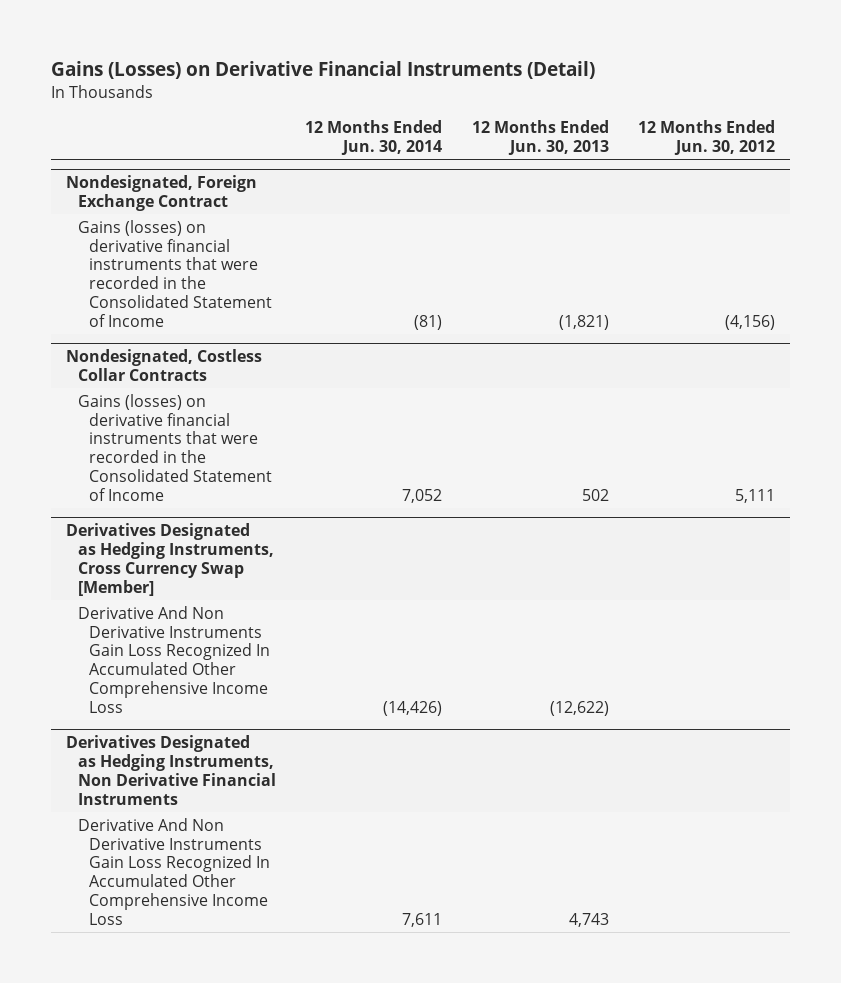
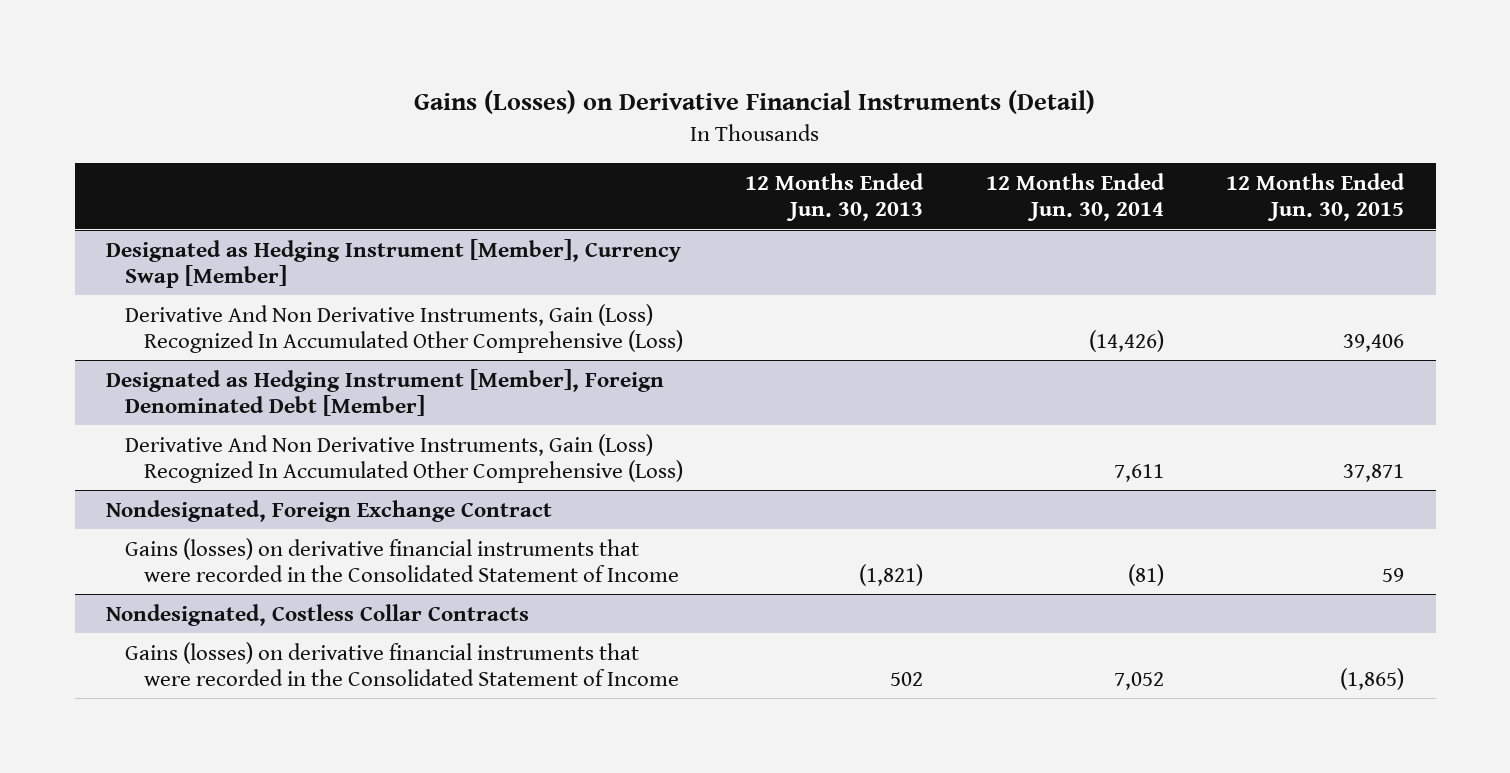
- | 12 Months Ended Jun. 30, 2014 | 12 Months Ended Jun. 30, 2013 | 12 Months Ended Jun. 30, 2012
+ | 12 Months Ended Jun. 30, 2013 | 12 Months Ended Jun. 30, 2014 | 12 Months Ended Jun. 30, 2015
+ Designated as Hedging Instrument [Member], Currency Swap [Member]
+ Derivative And Non Derivative Instruments, Gain (Loss) Recognized In Accumulated Other Comprehensive (Loss) | | (14,426) | 39,406
+ Designated as Hedging Instrument [Member], Foreign Denominated Debt [Member]
+ Derivative And Non Derivative Instruments, Gain (Loss) Recognized In Accumulated Other Comprehensive (Loss) | | 7,611 | 37,871
- Derivatives Designated as Hedging Instruments, Cross Currency Swap [Member]
- Derivative And Non Derivative Instruments Gain Loss Recognized In Accumulated Other Comprehensive Income Loss | (14,426) | (12,622) |
- Derivatives Designated as Hedging Instruments, Non Derivative Financial Instruments
- Derivative And Non Derivative Instruments Gain Loss Recognized In Accumulated Other Comprehensive Income Loss | 7,611 | 4,743 |

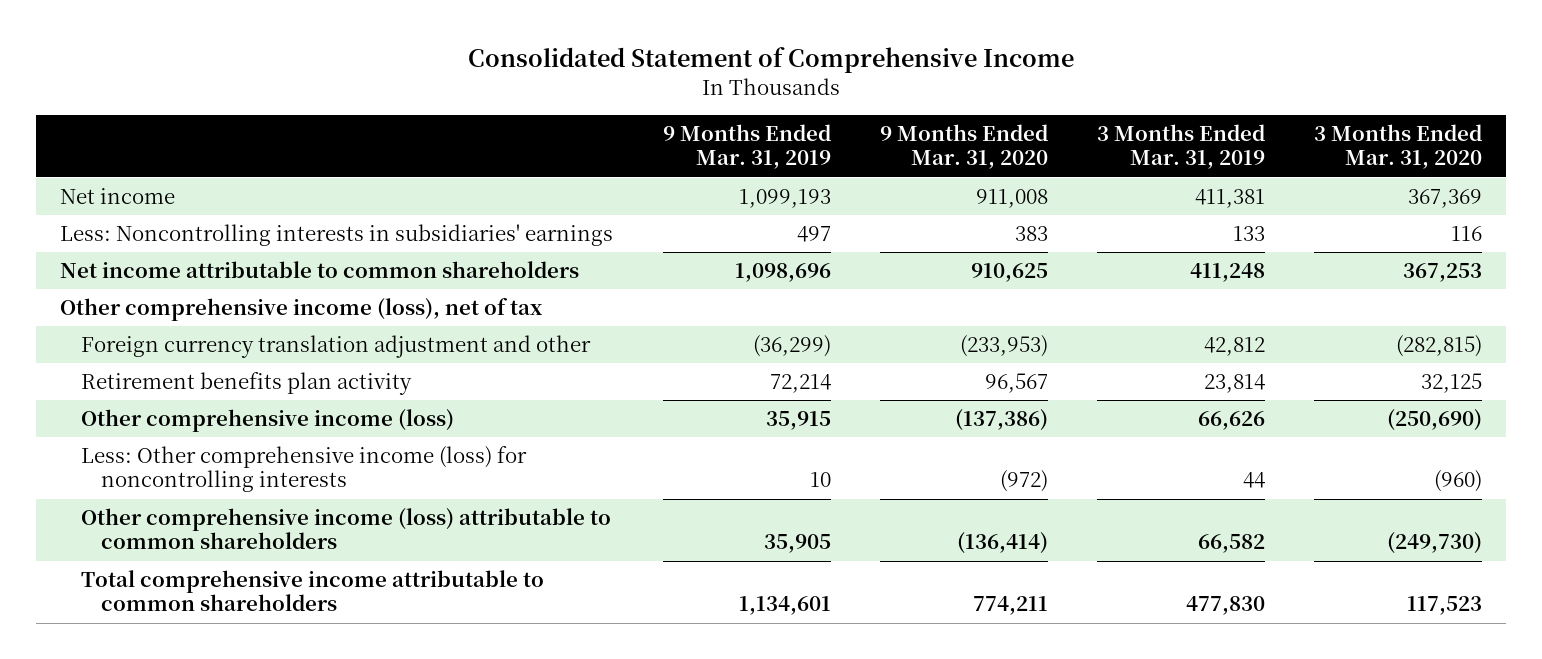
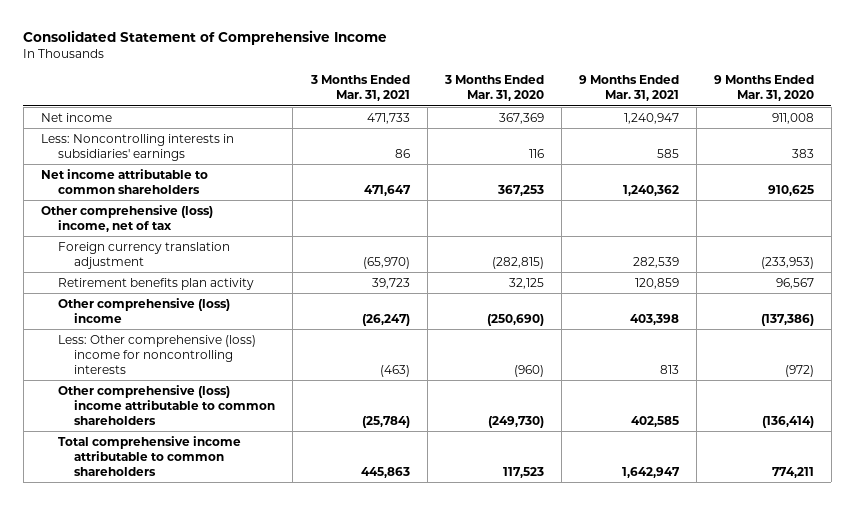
- | 9 Months Ended Mar. 31, 2019 | 9 Months Ended Mar. 31, 2020 | 3 Months Ended Mar. 31, 2019 | 3 Months Ended Mar. 31, 2020
+ | 3 Months Ended Mar. 31, 2021 | 3 Months Ended Mar. 31, 2020 | 9 Months Ended Mar. 31, 2021 | 9 Months Ended Mar. 31, 2020
- Other comprehensive income (loss), net of tax
- Foreign currency translation adjustment and other | (36,299) | (233,953) | 42,812 | (282,815)
+ Other comprehensive (loss) income, net of tax
+ Foreign currency translation adjustment | (65,970) | (282,815) | 282,539 | (233,953)
- Other comprehensive income (loss) | 35,915 | (137,386) | 66,626 | (250,690)
- Less: Other comprehensive income (loss) for noncontrolling interests | 10 | (972) | 44 | (960)
- Other comprehensive income (loss) attributable to common shareholders | 35,905 | (136,414) | 66,582 | (249,730)
+ Other comprehensive (loss) income | (26,247) | (250,690) | 403,398 | (137,386)
+ Less: Other comprehensive (loss) income for noncontrolling interests | (463) | (960) | 813 | (972)
+ Other comprehensive (loss) income attributable to common shareholders | (25,784) | (249,730) | 402,585 | (136,414)

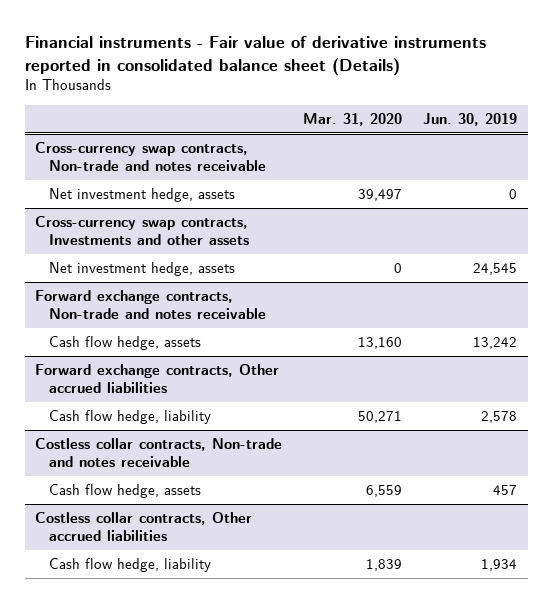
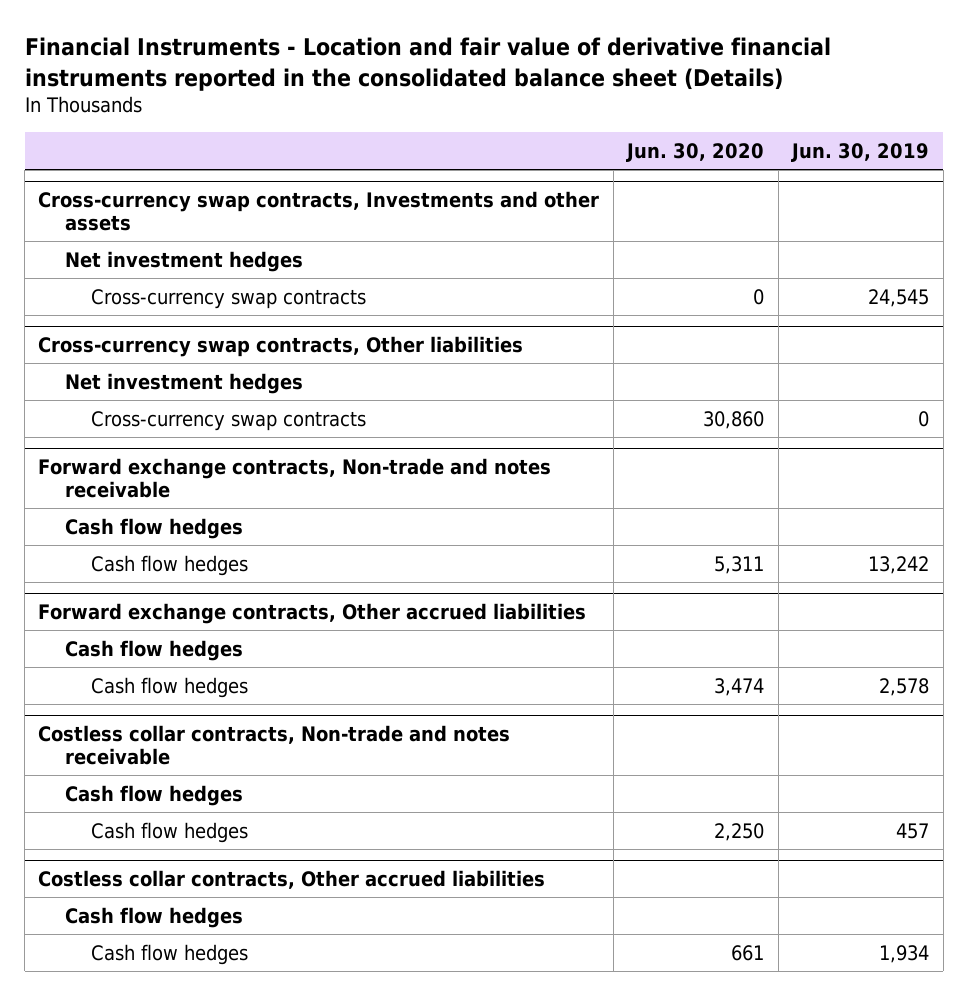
- Financial instruments - Fair value of derivative instruments reported in consolidated balance sheet (Details)
+ Financial Instruments - Location and fair value of derivative financial instruments reported in the consolidated balance sheet (Details)
- | Mar. 31, 2020 | Jun. 30, 2019
+ | Jun. 30, 2020 | Jun. 30, 2019
- Cross-currency swap contracts, Non-trade and notes receivable
- Net investment hedge, assets | 39,497 | 0
@ Cross-currency swap contracts, Investments and other assets
- Net investment hedge, assets | 0 | 24,545
+ Net investment hedges
+ Cross-currency swap contracts | 0 | 24,545
+ Cross-currency swap contracts, Other liabilities
+ Net investment hedges
+ Cross-currency swap contracts | 30,860 | 0
@ Forward exchange contracts, Non-trade and notes receivable
- Cash flow hedge, assets | 13,160 | 13,242
+ Cash flow hedges
+ Cash flow hedges | 5,311 | 13,242
@ Forward exchange contracts, Other accrued liabilities
- Cash flow hedge, liability | 50,271 | 2,578
+ Cash flow hedges
+ Cash flow hedges | 3,474 | 2,578
@ Costless collar contracts, Non-trade and notes receivable
- Cash flow hedge, assets | 6,559 | 457
+ Cash flow hedges
+ Cash flow hedges | 2,250 | 457
@ Costless collar contracts, Other accrued liabilities
- Cash flow hedge, liability | 1,839 | 1,934
+ Cash flow hedges
+ Cash flow hedges | 661 | 1,934

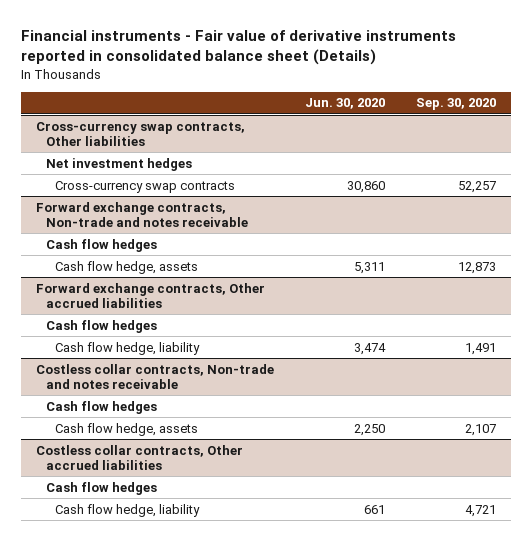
- Financial Instruments - Location and fair value of derivative financial instruments reported in the consolidated balance sheet (Details)
+ Financial instruments - Fair value of derivative instruments reported in consolidated balance sheet (Details)
- | Jun. 30, 2020 | Jun. 30, 2019
+ | Jun. 30, 2020 | Sep. 30, 2020
- Cross-currency swap contracts, Investments and other assets
- Net investment hedges
- Cross-currency swap contracts | 0 | 24,545
@ Forward exchange contracts, Non-trade and notes receivable
- Cash flow hedges | 5,311 | 13,242
+ Cash flow hedge, assets | 5,311 | 12,873
@ Forward exchange contracts, Other accrued liabilities
- Cash flow hedges | 3,474 | 2,578
+ Cash flow hedge, liability | 3,474 | 1,491
@ Costless collar contracts, Non-trade and notes receivable
- Cash flow hedges | 2,250 | 457
+ Cash flow hedge, assets | 2,250 | 2,107
@ Costless collar contracts, Other accrued liabilities
- Cash flow hedges | 661 | 1,934
+ Cash flow hedge, liability | 661 | 4,721

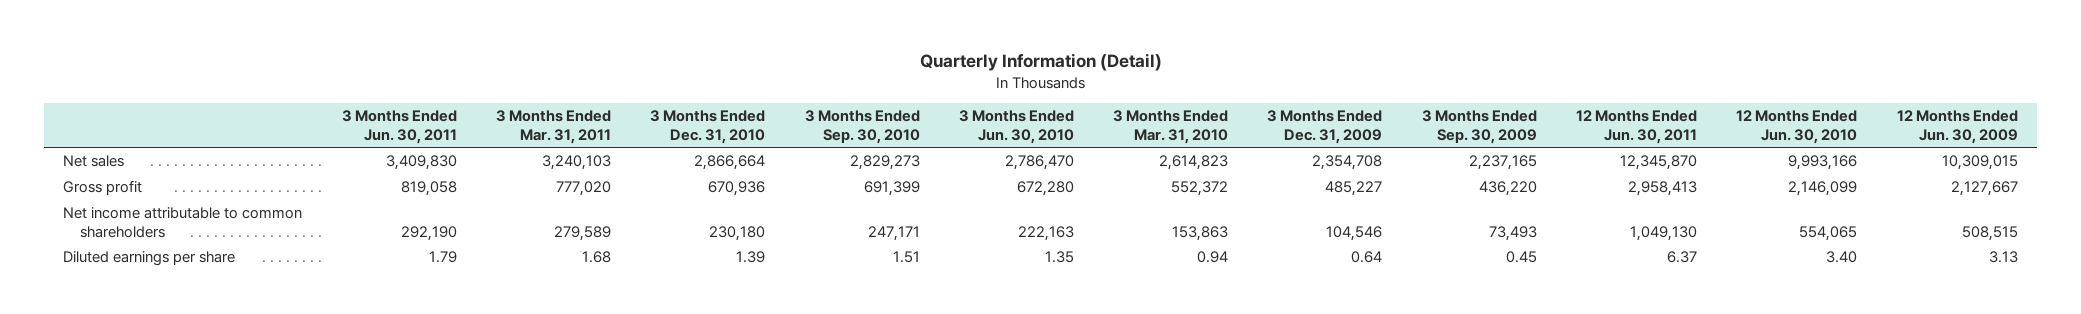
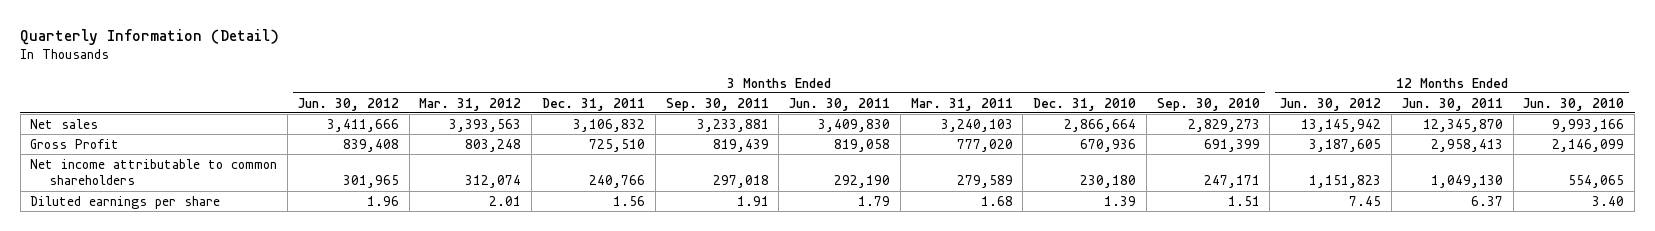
- | 3 Months Ended Jun. 30, 2011 | 3 Months Ended Mar. 31, 2011 | 3 Months Ended Dec. 31, 2010 | 3 Months Ended Sep. 30, 2010 | 3 Months Ended Jun. 30, 2010 | 3 Months Ended Mar. 31, 2010 | 3 Months Ended Dec. 31, 2009 | 3 Months Ended Sep. 30, 2009 | 12 Months Ended Jun. 30, 2011 | 12 Months Ended Jun. 30, 2010 | 12 Months Ended Jun. 30, 2009
+ | 3 Months Ended Jun. 30, 2012 | 3 Months Ended Mar. 31, 2012 | 3 Months Ended Dec. 31, 2011 | 3 Months Ended Sep. 30, 2011 | 3 Months Ended Jun. 30, 2011 | 3 Months Ended Mar. 31, 2011 | 3 Months Ended Dec. 31, 2010 | 3 Months Ended Sep. 30, 2010 | 12 Months Ended Jun. 30, 2012 | 12 Months Ended Jun. 30, 2011 | 12 Months Ended Jun. 30, 2010
- Gross profit | 819,058 | 777,020 | 670,936 | 691,399 | 672,280 | 552,372 | 485,227 | 436,220 | 2,958,413 | 2,146,099 | 2,127,667
+ Gross Profit | 839,408 | 803,248 | 725,510 | 819,439 | 819,058 | 777,020 | 670,936 | 691,399 | 3,187,605 | 2,958,413 | 2,146,099

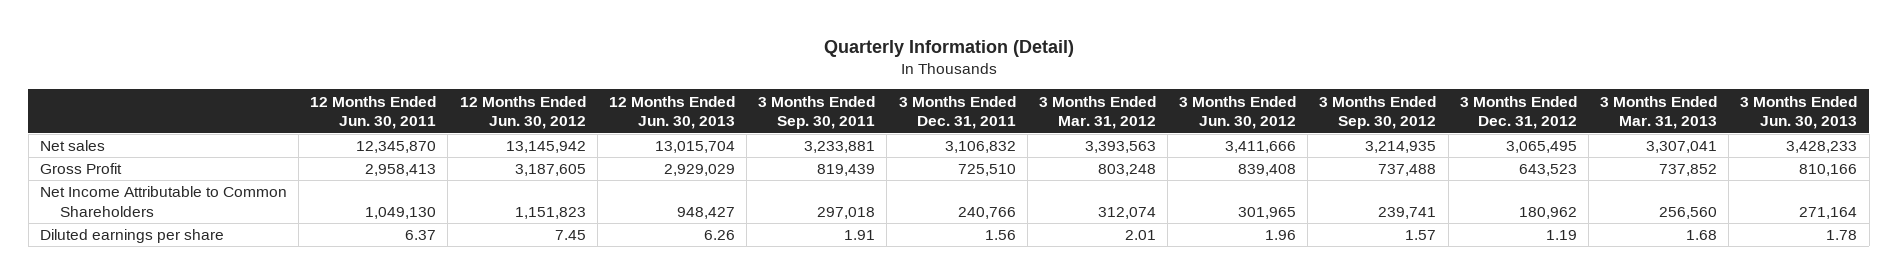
- | 3 Months Ended Jun. 30, 2012 | 3 Months Ended Mar. 31, 2012 | 3 Months Ended Dec. 31, 2011 | 3 Months Ended Sep. 30, 2011 | 3 Months Ended Jun. 30, 2011 | 3 Months Ended Mar. 31, 2011 | 3 Months Ended Dec. 31, 2010 | 3 Months Ended Sep. 30, 2010 | 12 Months Ended Jun. 30, 2012 | 12 Months Ended Jun. 30, 2011 | 12 Months Ended Jun. 30, 2010
+ | 12 Months Ended Jun. 30, 2011 | 12 Months Ended Jun. 30, 2012 | 12 Months Ended Jun. 30, 2013 | 3 Months Ended Sep. 30, 2011 | 3 Months Ended Dec. 31, 2011 | 3 Months Ended Mar. 31, 2012 | 3 Months Ended Jun. 30, 2012 | 3 Months Ended Sep. 30, 2012 | 3 Months Ended Dec. 31, 2012 | 3 Months Ended Mar. 31, 2013 | 3 Months Ended Jun. 30, 2013
- Net income attributable to common shareholders | 301,965 | 312,074 | 240,766 | 297,018 | 292,190 | 279,589 | 230,180 | 247,171 | 1,151,823 | 1,049,130 | 554,065
+ Net Income Attributable to Common Shareholders | 1,049,130 | 1,151,823 | 948,427 | 297,018 | 240,766 | 312,074 | 301,965 | 239,741 | 180,962 | 256,560 | 271,164

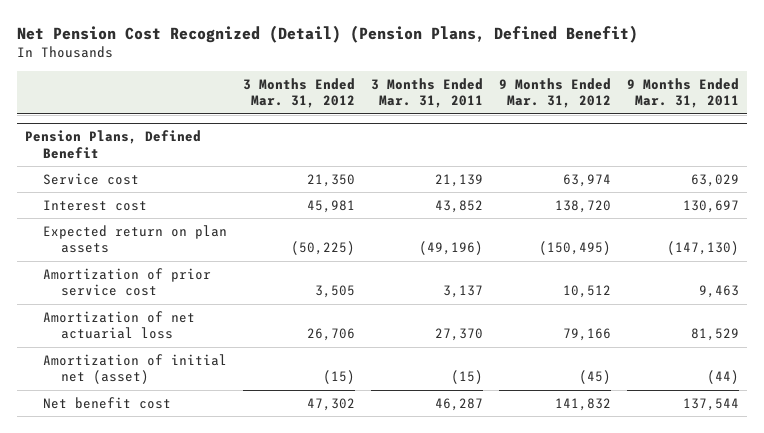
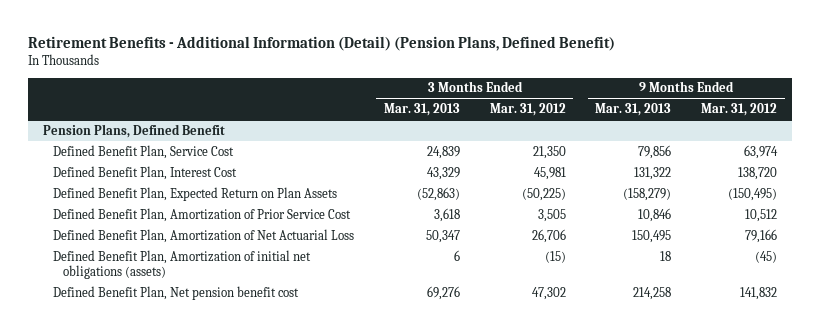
- Net Pension Cost Recognized (Detail) (Pension Plans, Defined Benefit)
+ Retirement Benefits - Additional Information (Detail) (Pension Plans, Defined Benefit)
- | 3 Months Ended Mar. 31, 2012 | 3 Months Ended Mar. 31, 2011 | 9 Months Ended Mar. 31, 2012 | 9 Months Ended Mar. 31, 2011
+ | 3 Months Ended Mar. 31, 2013 | 3 Months Ended Mar. 31, 2012 | 9 Months Ended Mar. 31, 2013 | 9 Months Ended Mar. 31, 2012
@ Pension Plans, Defined Benefit
- Service cost | 21,350 | 21,139 | 63,974 | 63,029
- Interest cost | 45,981 | 43,852 | 138,720 | 130,697
- Expected return on plan assets | (50,225) | (49,196) | (150,495) | (147,130)
- Amortization of prior service cost | 3,505 | 3,137 | 10,512 | 9,463
- Amortization of net actuarial loss | 26,706 | 27,370 | 79,166 | 81,529
- Amortization of initial net (asset) | (15) | (15) | (45) | (44)
- Net benefit cost | 47,302 | 46,287 | 141,832 | 137,544
+ Defined Benefit Plan, Service Cost | 24,839 | 21,350 | 79,856 | 63,974
+ Defined Benefit Plan, Interest Cost | 43,329 | 45,981 | 131,322 | 138,720
+ Defined Benefit Plan, Expected Return on Plan Assets | (52,863) | (50,225) | (158,279) | (150,495)
+ Defined Benefit Plan, Amortization of Prior Service Cost | 3,618 | 3,505 | 10,846 | 10,512
+ Defined Benefit Plan, Amortization of Net Actuarial Loss | 50,347 | 26,706 | 150,495 | 79,166
+ Defined Benefit Plan, Amortization of initial net obligations (assets) | 6 | (15) | 18 | (45)
+ Defined Benefit Plan, Net pension benefit cost | 69,276 | 47,302 | 214,258 | 141,832

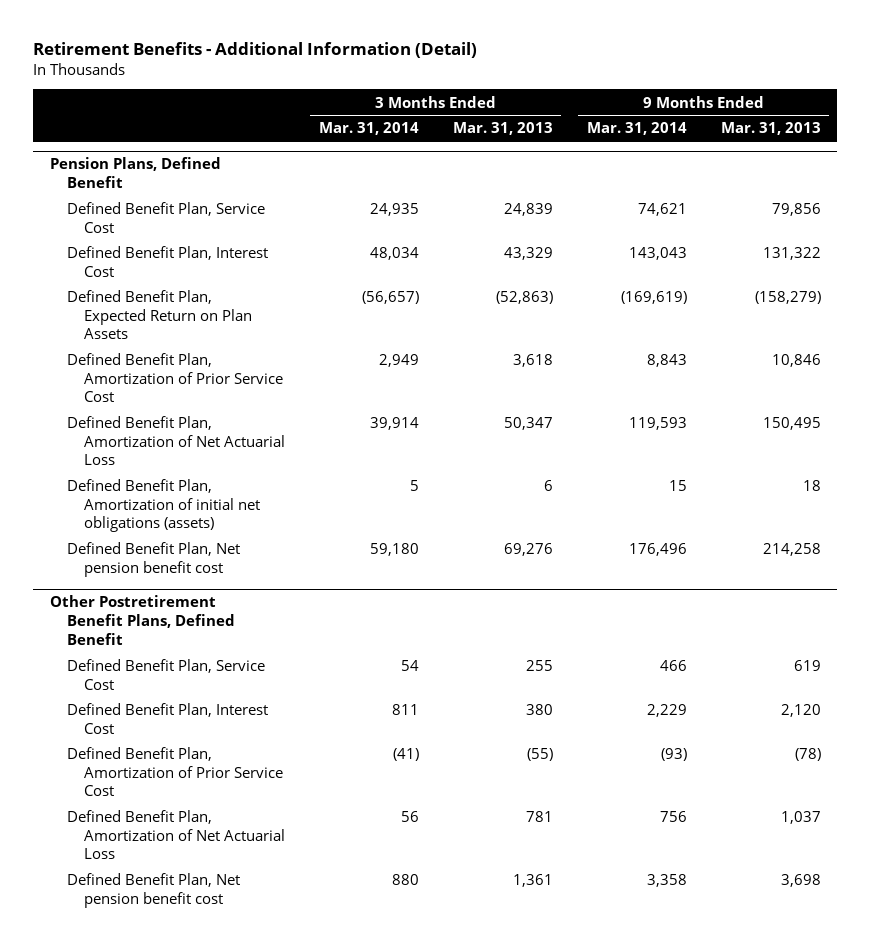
- Retirement Benefits - Additional Information (Detail) (Pension Plans, Defined Benefit)
+ Retirement Benefits - Additional Information (Detail)
- | 3 Months Ended Mar. 31, 2013 | 3 Months Ended Mar. 31, 2012 | 9 Months Ended Mar. 31, 2013 | 9 Months Ended Mar. 31, 2012
+ | 3 Months Ended Mar. 31, 2014 | 3 Months Ended Mar. 31, 2013 | 9 Months Ended Mar. 31, 2014 | 9 Months Ended Mar. 31, 2013
+ Other Postretirement Benefit Plans, Defined Benefit
+ Defined Benefit Plan, Service Cost | 54 | 255 | 466 | 619
+ Defined Benefit Plan, Interest Cost | 811 | 380 | 2,229 | 2,120
+ Defined Benefit Plan, Amortization of Prior Service Cost | (41) | (55) | (93) | (78)
+ Defined Benefit Plan, Amortization of Net Actuarial Loss | 56 | 781 | 756 | 1,037
+ Defined Benefit Plan, Net pension benefit cost | 880 | 1,361 | 3,358 | 3,698

